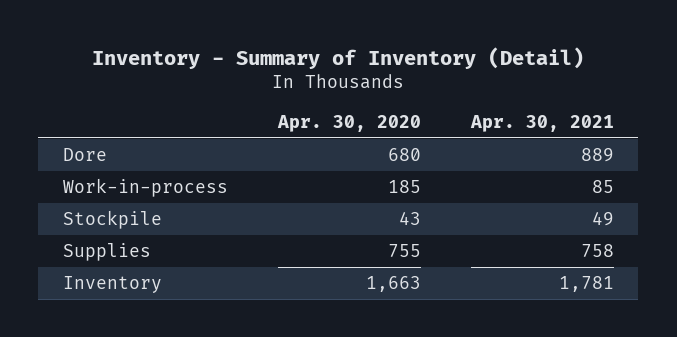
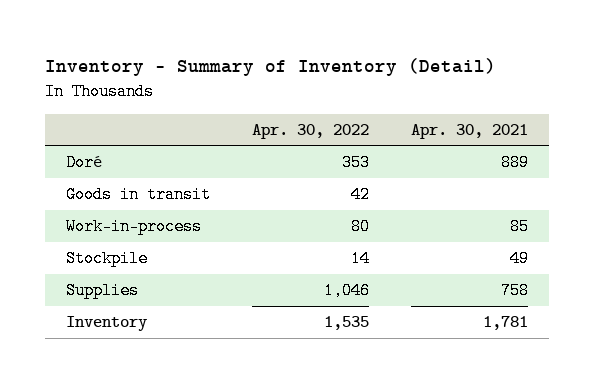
- | Apr. 30, 2020 | Apr. 30, 2021
+ | Apr. 30, 2022 | Apr. 30, 2021
- Dore | 680 | 889
+ Doré | 353 | 889
+ Goods in transit | 42 |

